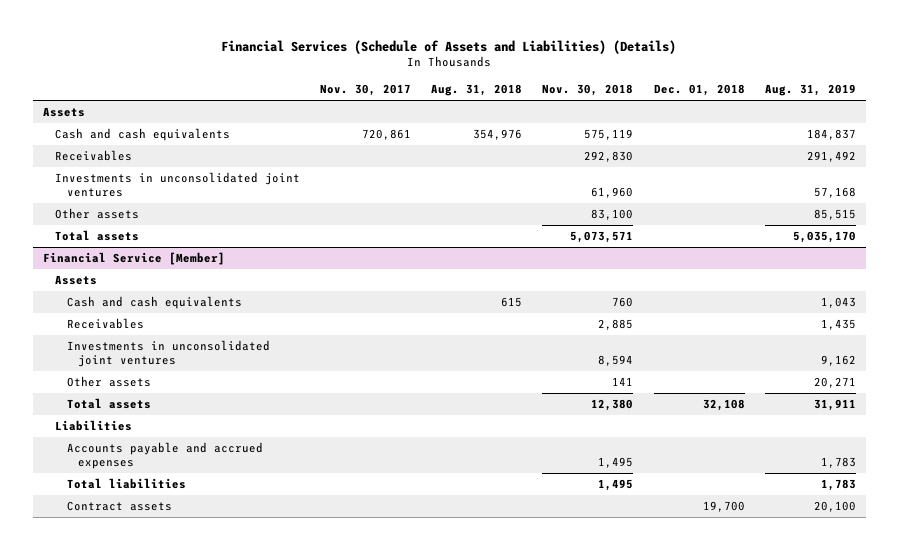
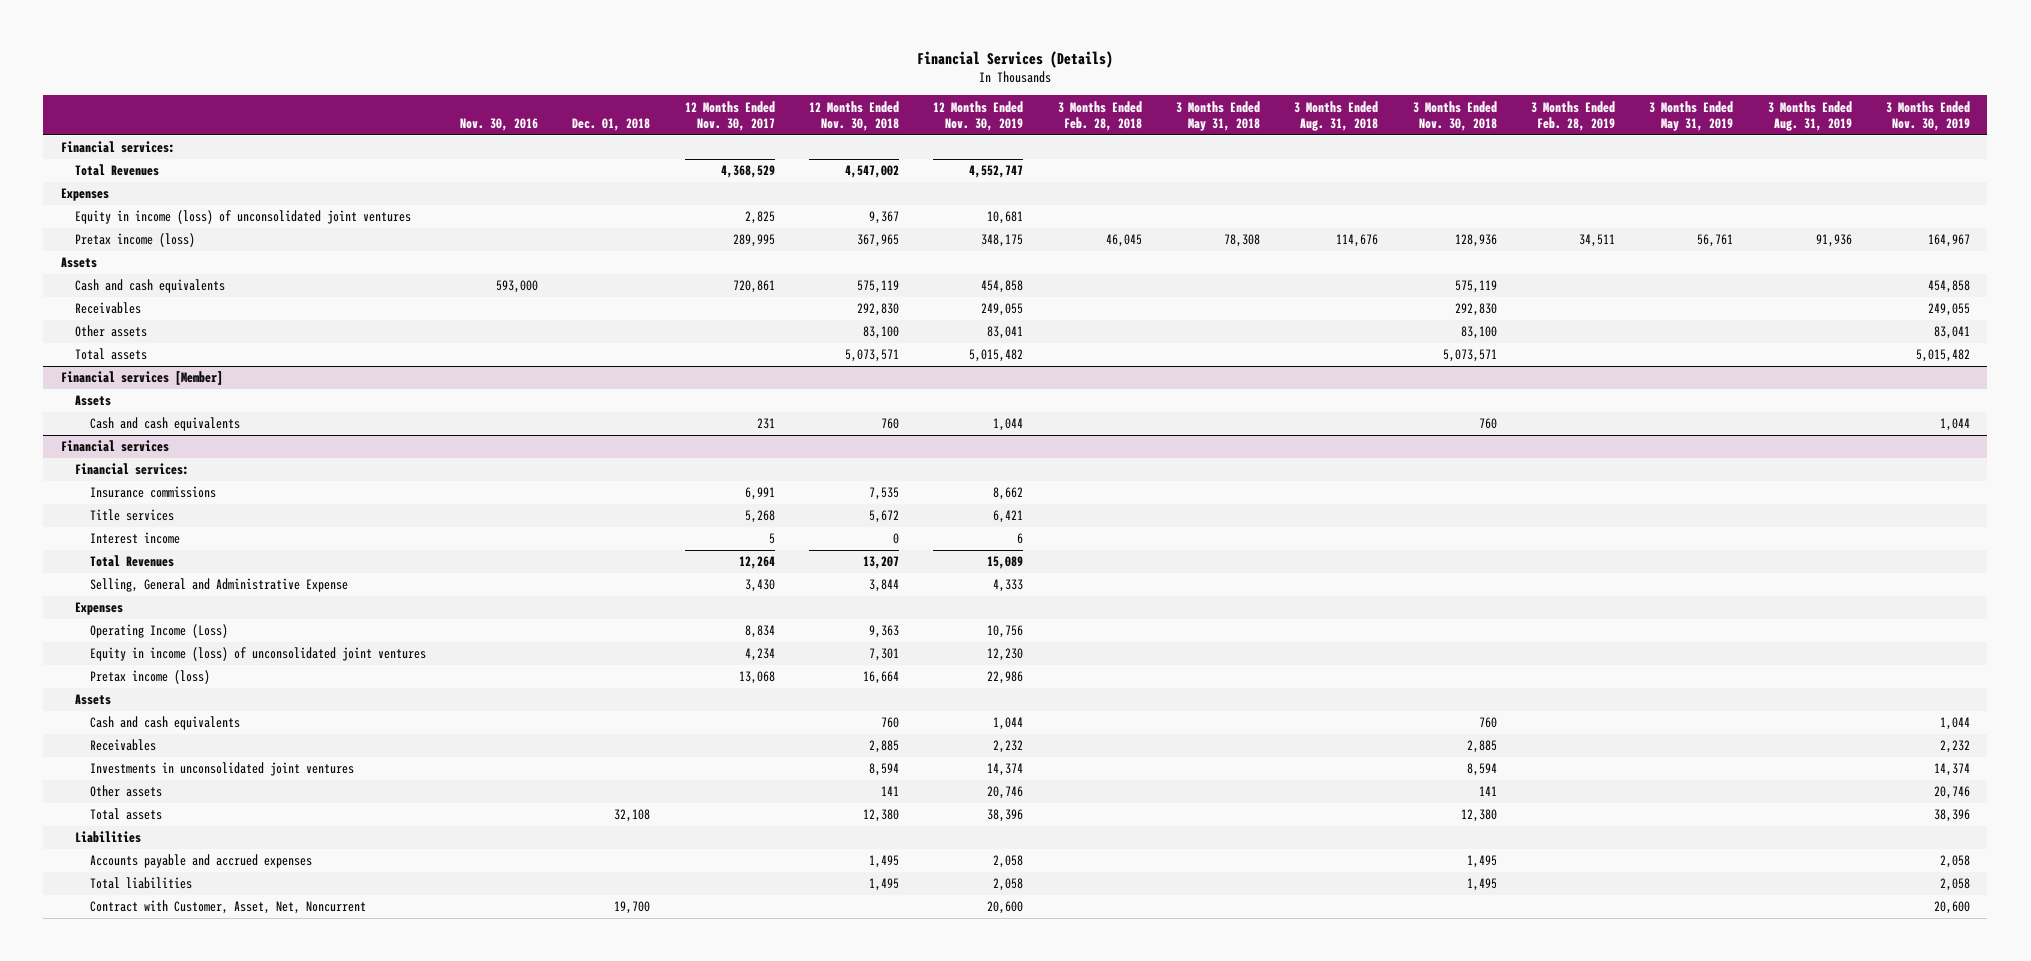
- Financial Services (Schedule of Assets and Liabilities) (Details)
+ Financial Services (Details)
- | Nov. 30, 2017 | Aug. 31, 2018 | Nov. 30, 2018 | Dec. 01, 2018 | Aug. 31, 2019
+ | Nov. 30, 2016 | Dec. 01, 2018 | 12 Months Ended Nov. 30, 2017 | 12 Months Ended Nov. 30, 2018 | 12 Months Ended Nov. 30, 2019 | 3 Months Ended Feb. 28, 2018 | 3 Months Ended May 31, 2018 | 3 Months Ended Aug. 31, 2018 | 3 Months Ended Nov. 30, 2018 | 3 Months Ended Feb. 28, 2019 | 3 Months Ended May 31, 2019 | 3 Months Ended Aug. 31, 2019 | 3 Months Ended Nov. 30, 2019
+ Financial services:
+ Total Revenues | | | 4,368,529 | 4,547,002 | 4,552,747 | | | | | | | |
+ Expenses
+ Equity in income (loss) of unconsolidated joint ventures | | | 2,825 | 9,367 | 10,681 | | | | | | | |
+ Pretax income (loss) | | | 289,995 | 367,965 | 348,175 | 46,045 | 78,308 | 114,676 | 128,936 | 34,511 | 56,761 | 91,936 | 164,967
- Investments in unconsolidated joint ventures | | | 61,960 | | 57,168
- Financial Service [Member]
+ Financial services [Member]
+ Assets
+ Cash and cash equivalents | | | 231 | 760 | 1,044 | | | | 760 | | | | 1,044
+ Financial services
+ Financial services:
+ Insurance commissions | | | 6,991 | 7,535 | 8,662 | | | | | | | |
+ Title services | | | 5,268 | 5,672 | 6,421 | | | | | | | |
+ Interest income | | | 5 | 0 | 6 | | | | | | | |
+ Total Revenues | | | 12,264 | 13,207 | 15,089 | | | | | | | |
+ Selling, General and Administrative Expense | | | 3,430 | 3,844 | 4,333 | | | | | | | |
+ Expenses
+ Operating Income (Loss) | | | 8,834 | 9,363 | 10,756 | | | | | | | |
+ Equity in income (loss) of unconsolidated joint ventures | | | 4,234 | 7,301 | 12,230 | | | | | | | |
+ Pretax income (loss) | | | 13,068 | 16,664 | 22,986 | | | | | | | |
- Contract assets | | | | 19,700 | 20,100
+ Contract with Customer, Asset, Net, Noncurrent | | 19,700 | | | 20,600 | | | | | | | | 20,600

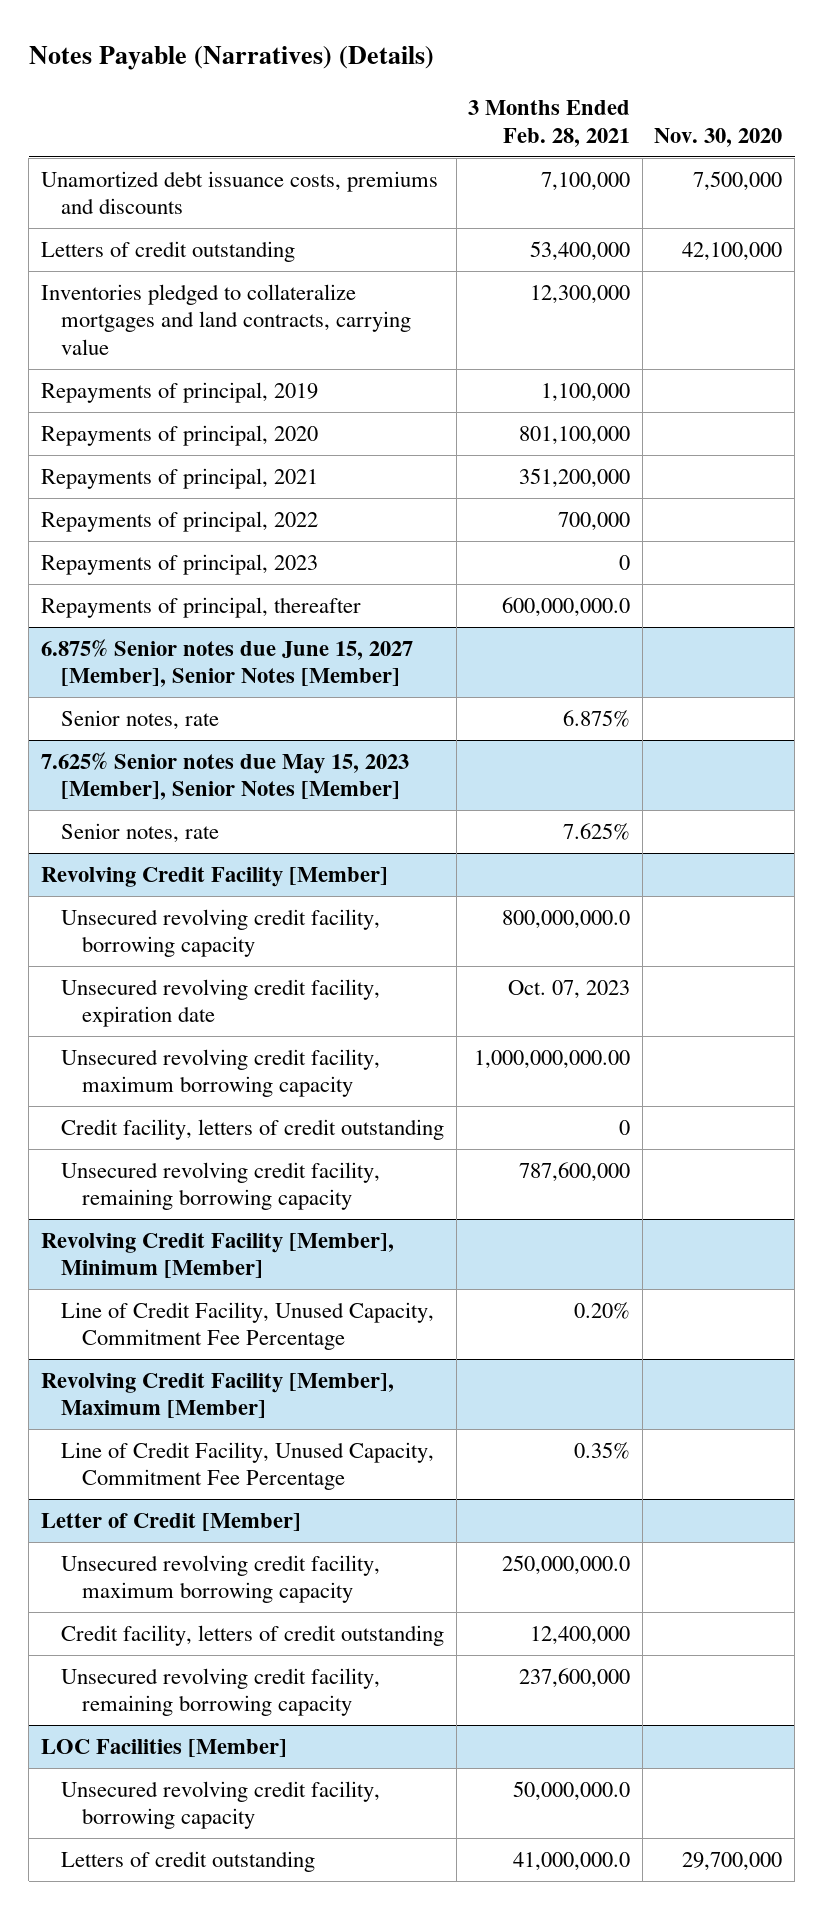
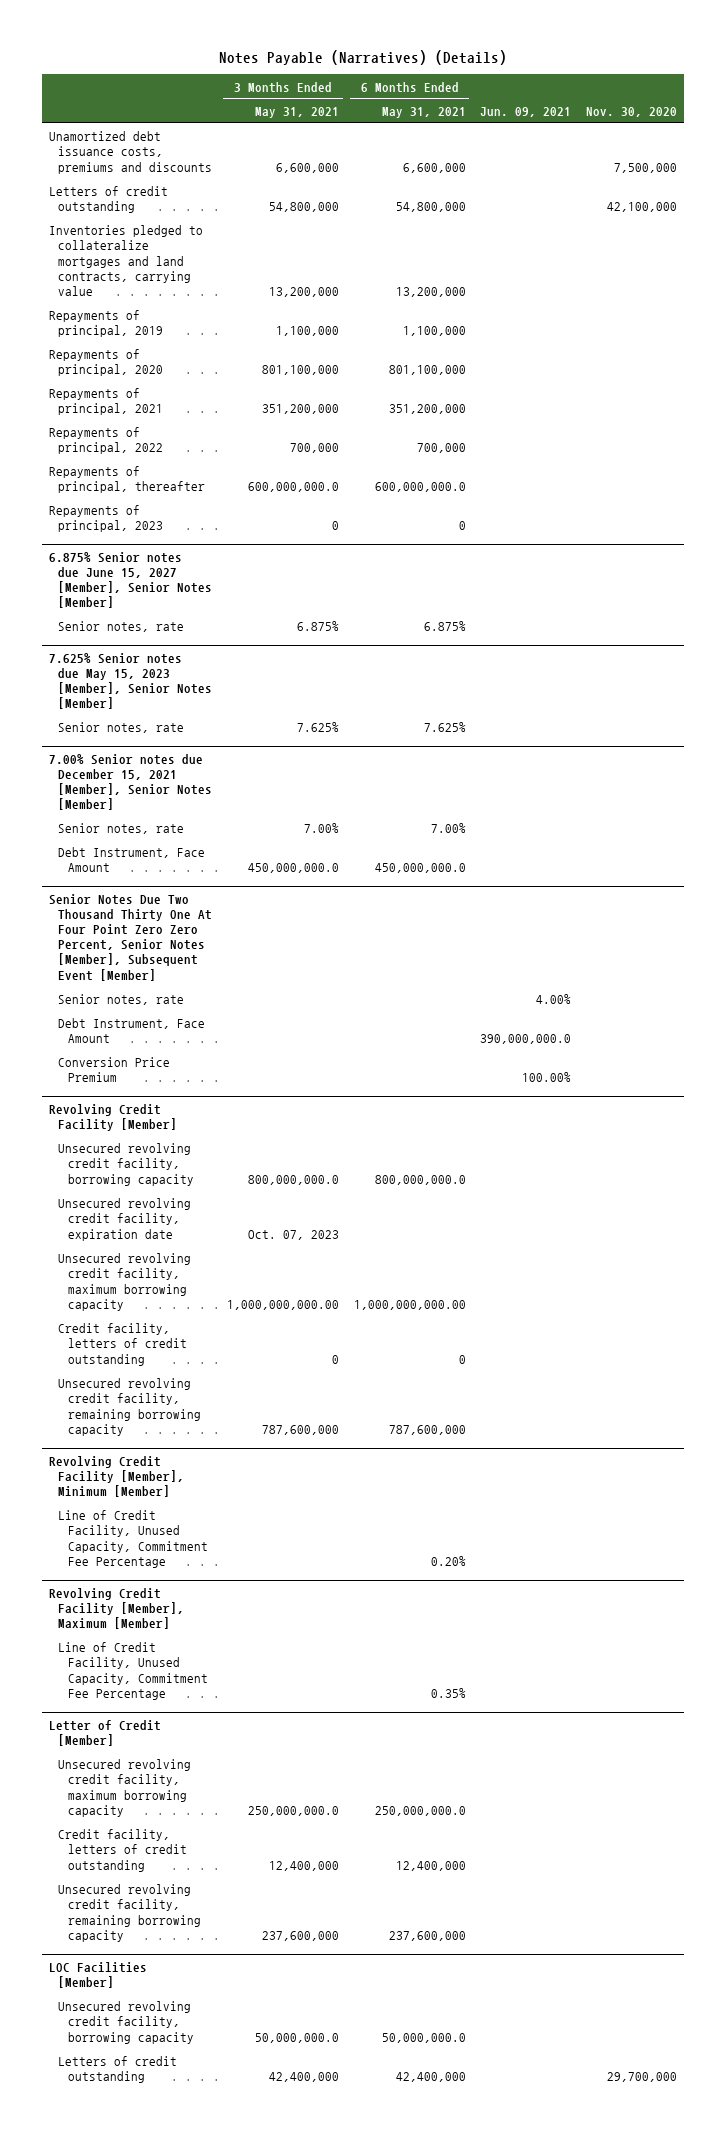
- | 3 Months Ended Feb. 28, 2021 | Nov. 30, 2020
+ | 3 Months Ended May 31, 2021 | 6 Months Ended May 31, 2021 | Jun. 09, 2021 | Nov. 30, 2020
moved down: Repayments of principal, 2023 | 0 | 0 | |
+ 7.00% Senior notes due December 15, 2021 [Member], Senior Notes [Member]
+ Senior notes, rate | 7.00% | 7.00% | |
+ Debt Instrument, Face Amount | 450,000,000.0 | 450,000,000.0 | |
+ Senior Notes Due Two Thousand Thirty One At Four Point Zero Zero Percent, Senior Notes [Member], Subsequent Event [Member]
+ Senior notes, rate | | | 4.00% |
+ Debt Instrument, Face Amount | | | 390,000,000.0 |
+ Conversion Price Premium | | | 100.00% |

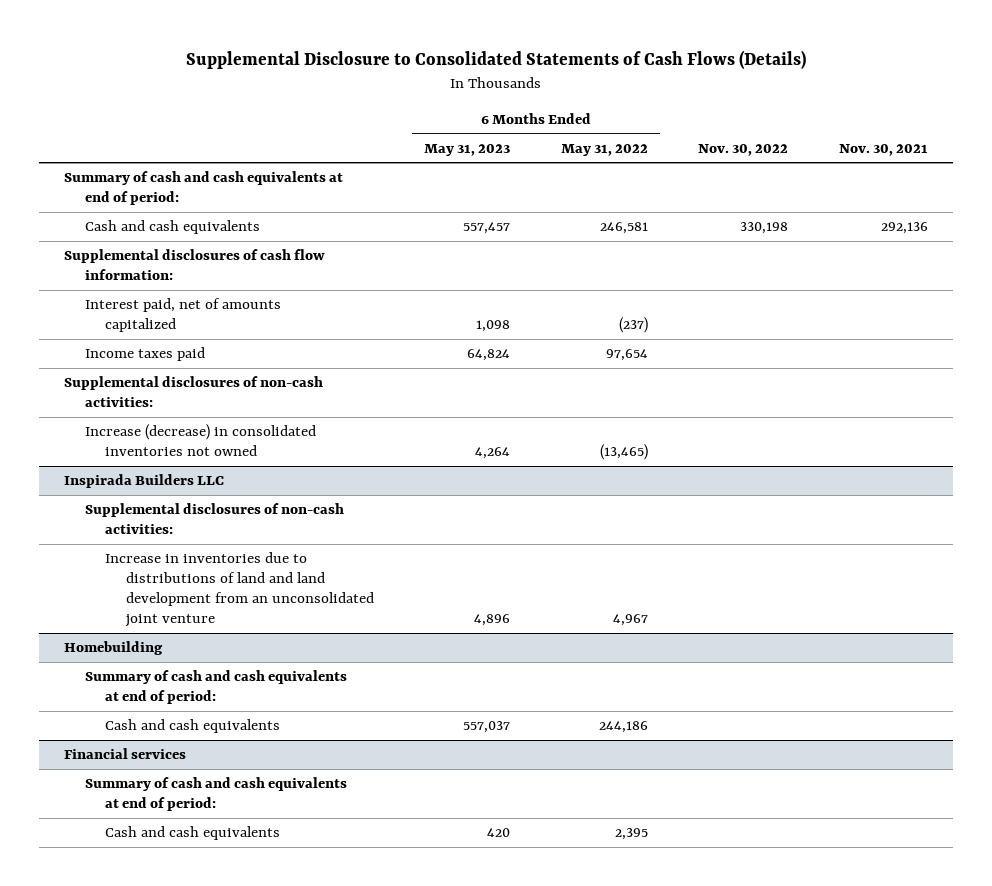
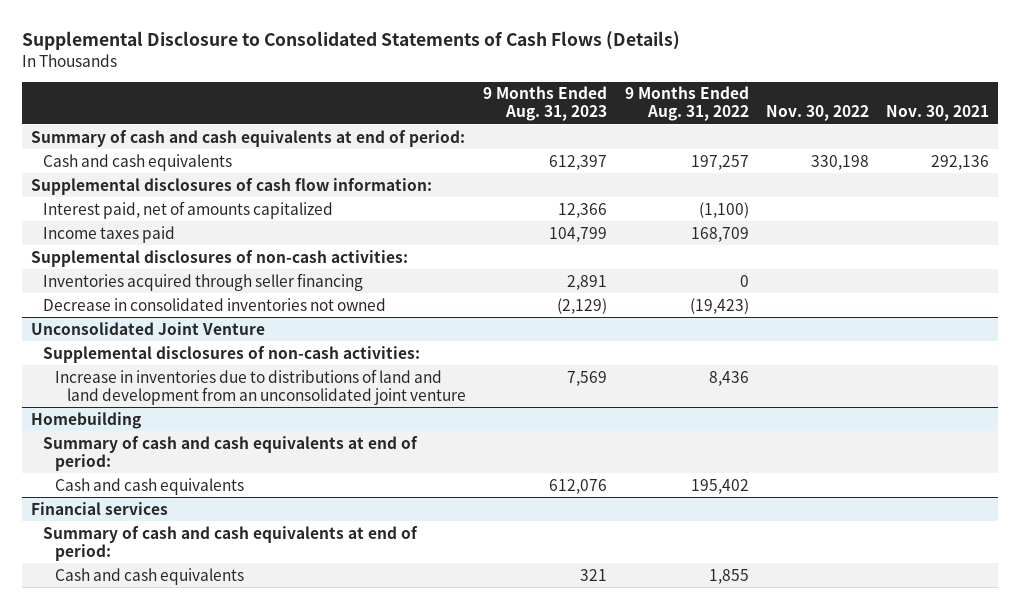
- | 6 Months Ended May 31, 2023 | 6 Months Ended May 31, 2022 | Nov. 30, 2022 | Nov. 30, 2021
+ | 9 Months Ended Aug. 31, 2023 | 9 Months Ended Aug. 31, 2022 | Nov. 30, 2022 | Nov. 30, 2021
- Increase (decrease) in consolidated inventories not owned | 4,264 | (13,465) | |
- Inspirada Builders LLC
- Supplemental disclosures of non-cash activities:
- Increase in inventories due to distributions of land and land development from an unconsolidated joint venture | 4,896 | 4,967 | |
+ Inventories acquired through seller financing | 2,891 | 0 | |
+ Decrease in consolidated inventories not owned | (2,129) | (19,423) | |
+ Unconsolidated Joint Venture
+ Supplemental disclosures of non-cash activities:
+ Increase in inventories due to distributions of land and land development from an unconsolidated joint venture | 7,569 | 8,436 | |

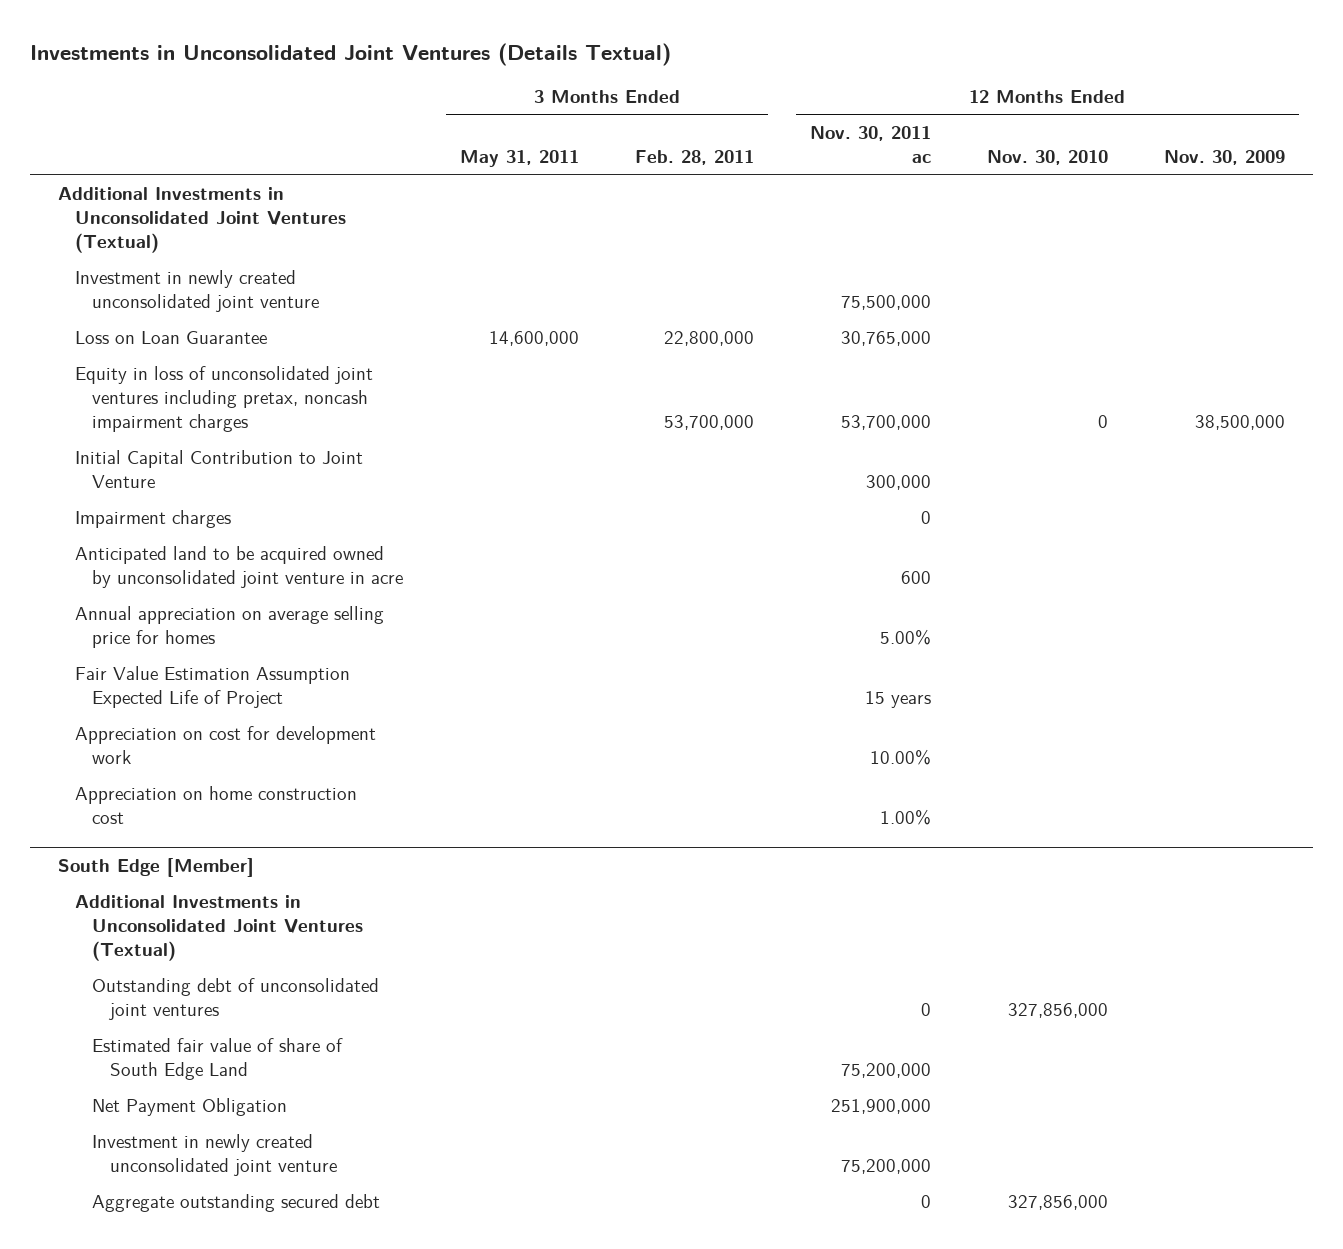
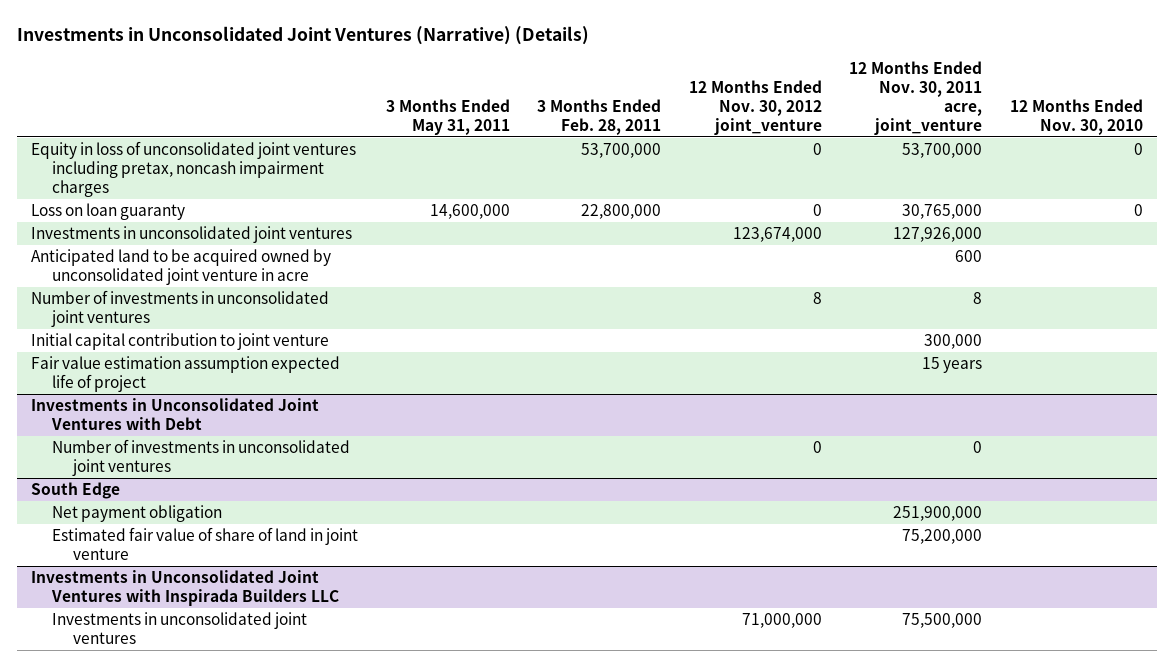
- Investments in Unconsolidated Joint Ventures (Details Textual)
+ Investments in Unconsolidated Joint Ventures (Narrative) (Details)
- | 3 Months Ended May 31, 2011 | 3 Months Ended Feb. 28, 2011 | 12 Months Ended Nov. 30, 2011 ac | 12 Months Ended Nov. 30, 2010 | 12 Months Ended Nov. 30, 2009
+ | 3 Months Ended May 31, 2011 | 3 Months Ended Feb. 28, 2011 | 12 Months Ended Nov. 30, 2012 joint_venture | 12 Months Ended Nov. 30, 2011 acre, joint_venture | 12 Months Ended Nov. 30, 2010
- Additional Investments in Unconsolidated Joint Ventures (Textual)
- Investment in newly created unconsolidated joint venture | | | 75,500,000 | |
- Loss on Loan Guarantee | 14,600,000 | 22,800,000 | 30,765,000 | |
- Initial Capital Contribution to Joint Venture | | | 300,000 | |
- Impairment charges | | | 0 | |
+ Loss on loan guaranty | 14,600,000 | 22,800,000 | 0 | 30,765,000 | 0
+ Investments in unconsolidated joint ventures | | | 123,674,000 | 127,926,000 |
- Annual appreciation on average selling price for homes | | | 5.00% | |
- Fair Value Estimation Assumption Expected Life of Project | | | 15 years | |
- Appreciation on cost for development work | | | 10.00% | |
- Appreciation on home construction cost | | | 1.00% | |
- South Edge [Member]
- Additional Investments in Unconsolidated Joint Ventures (Textual)
- Outstanding debt of unconsolidated joint ventures | | | 0 | 327,856,000 |
- Estimated fair value of share of South Edge Land | | | 75,200,000 | |
- Net Payment Obligation | | | 251,900,000 | |
- Investment in newly created unconsolidated joint venture | | | 75,200,000 | |
- Aggregate outstanding secured debt | | | 0 | 327,856,000 |
+ Number of investments in unconsolidated joint ventures | | | 8 | 8 |
+ Initial capital contribution to joint venture | | | | 300,000 |
+ Fair value estimation assumption expected life of project | | | | 15 years |
+ Investments in Unconsolidated Joint Ventures with Debt
+ Number of investments in unconsolidated joint ventures | | | 0 | 0 |
+ South Edge
+ Net payment obligation | | | | 251,900,000 |
+ Estimated fair value of share of land in joint venture | | | | 75,200,000 |
+ Investments in Unconsolidated Joint Ventures with Inspirada Builders LLC
+ Investments in unconsolidated joint ventures | | | 71,000,000 | 75,500,000 |

